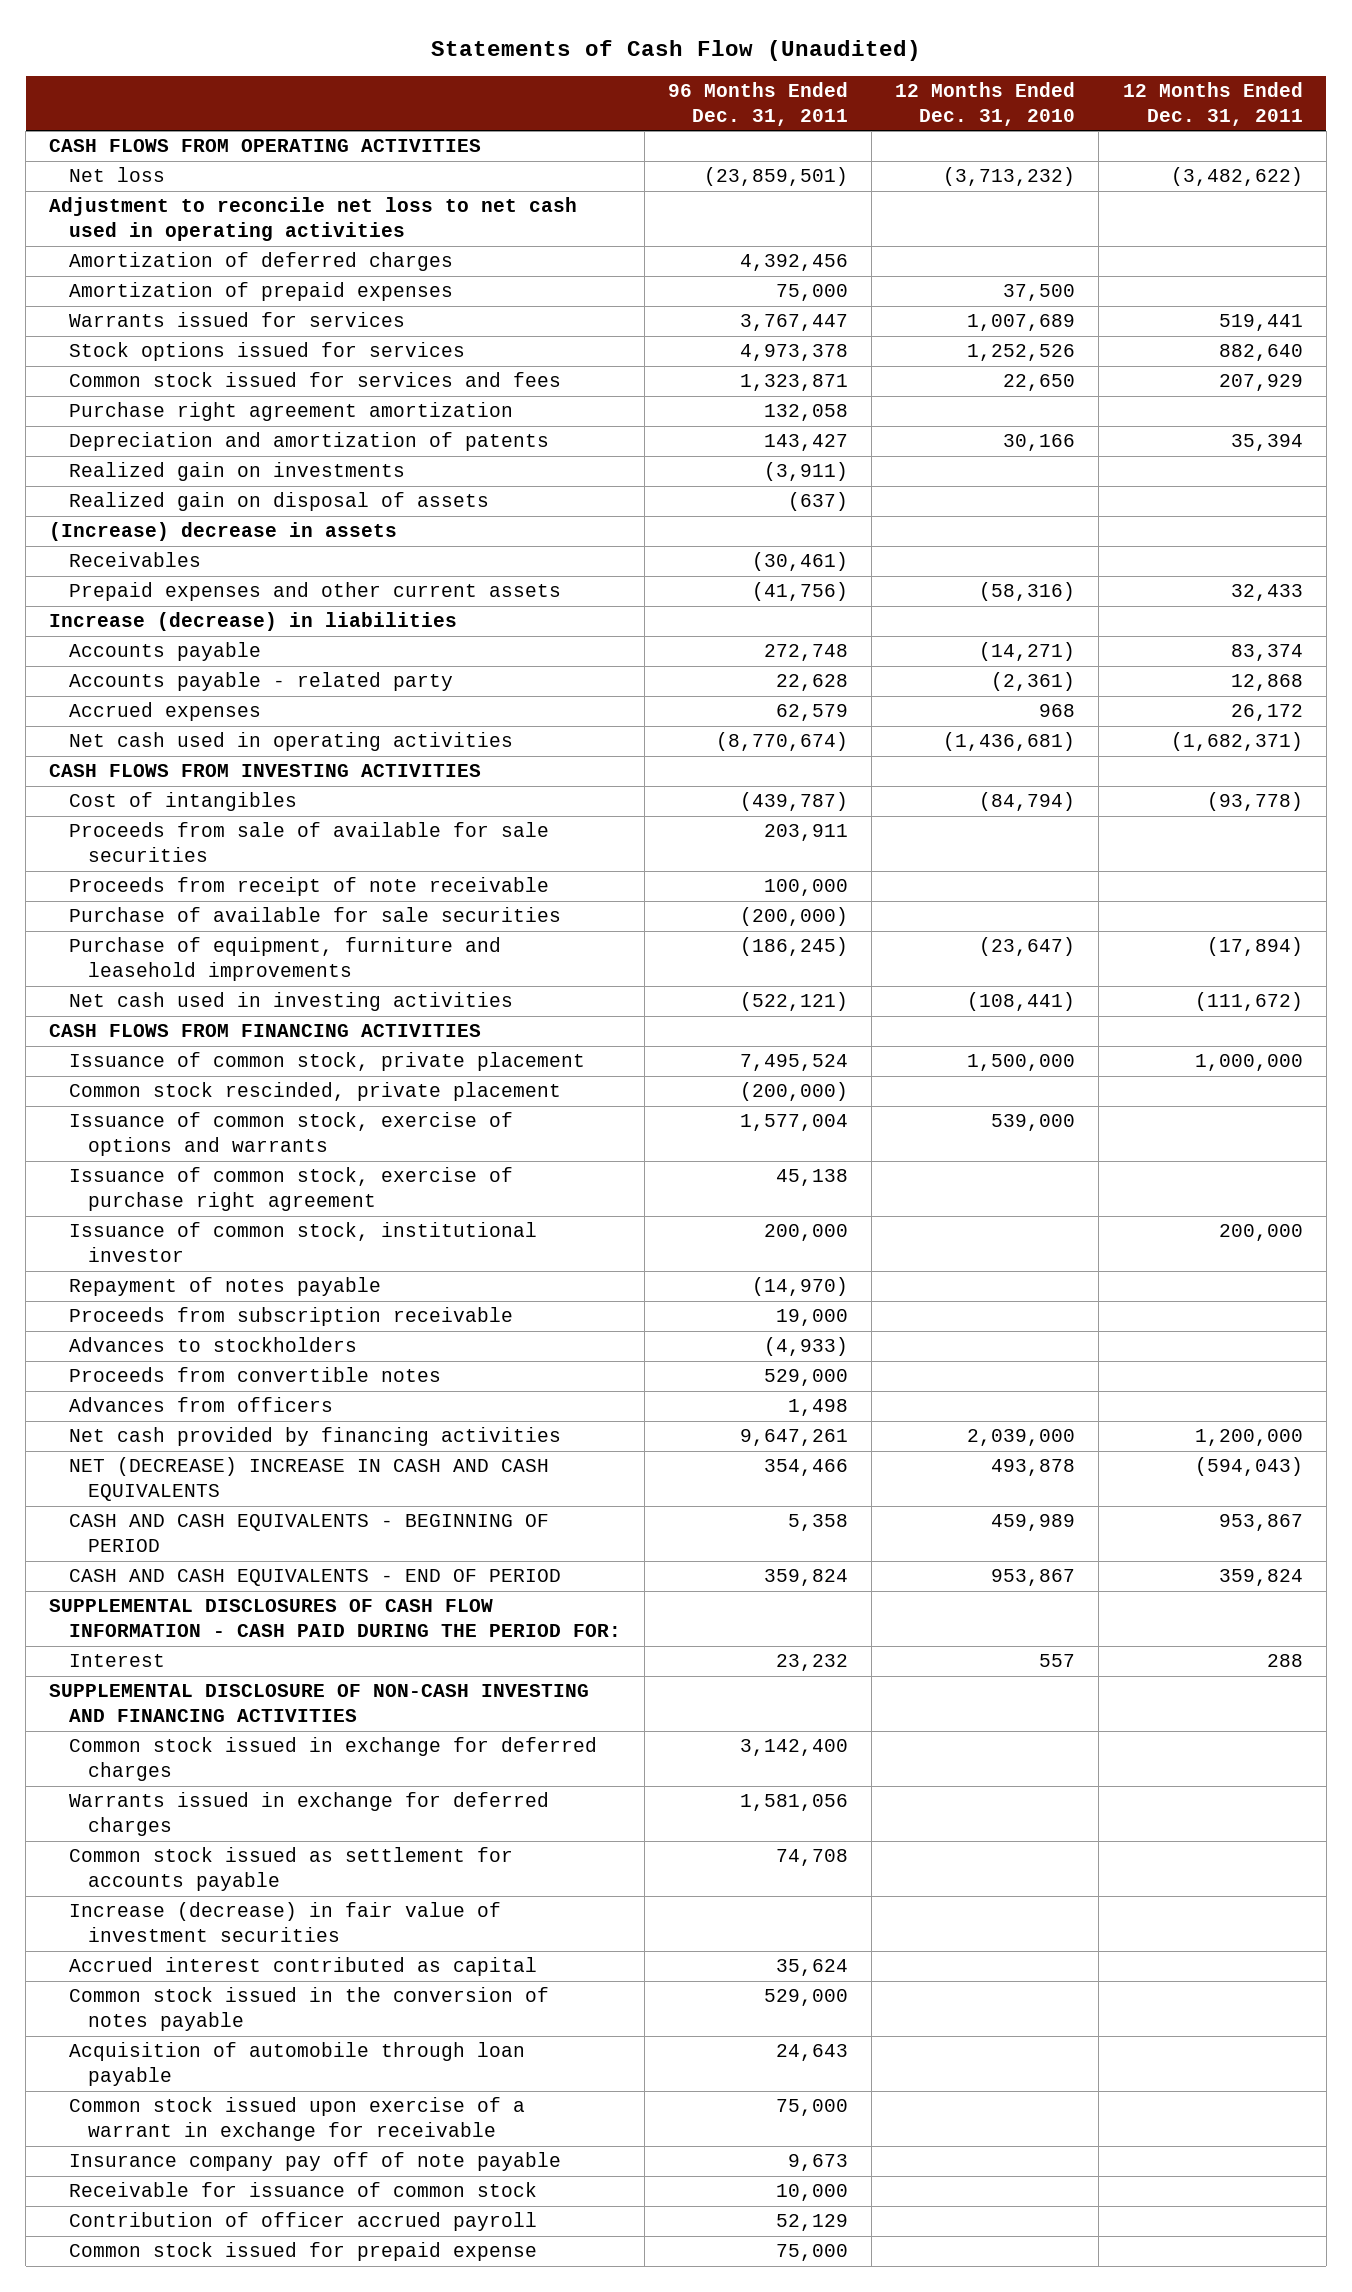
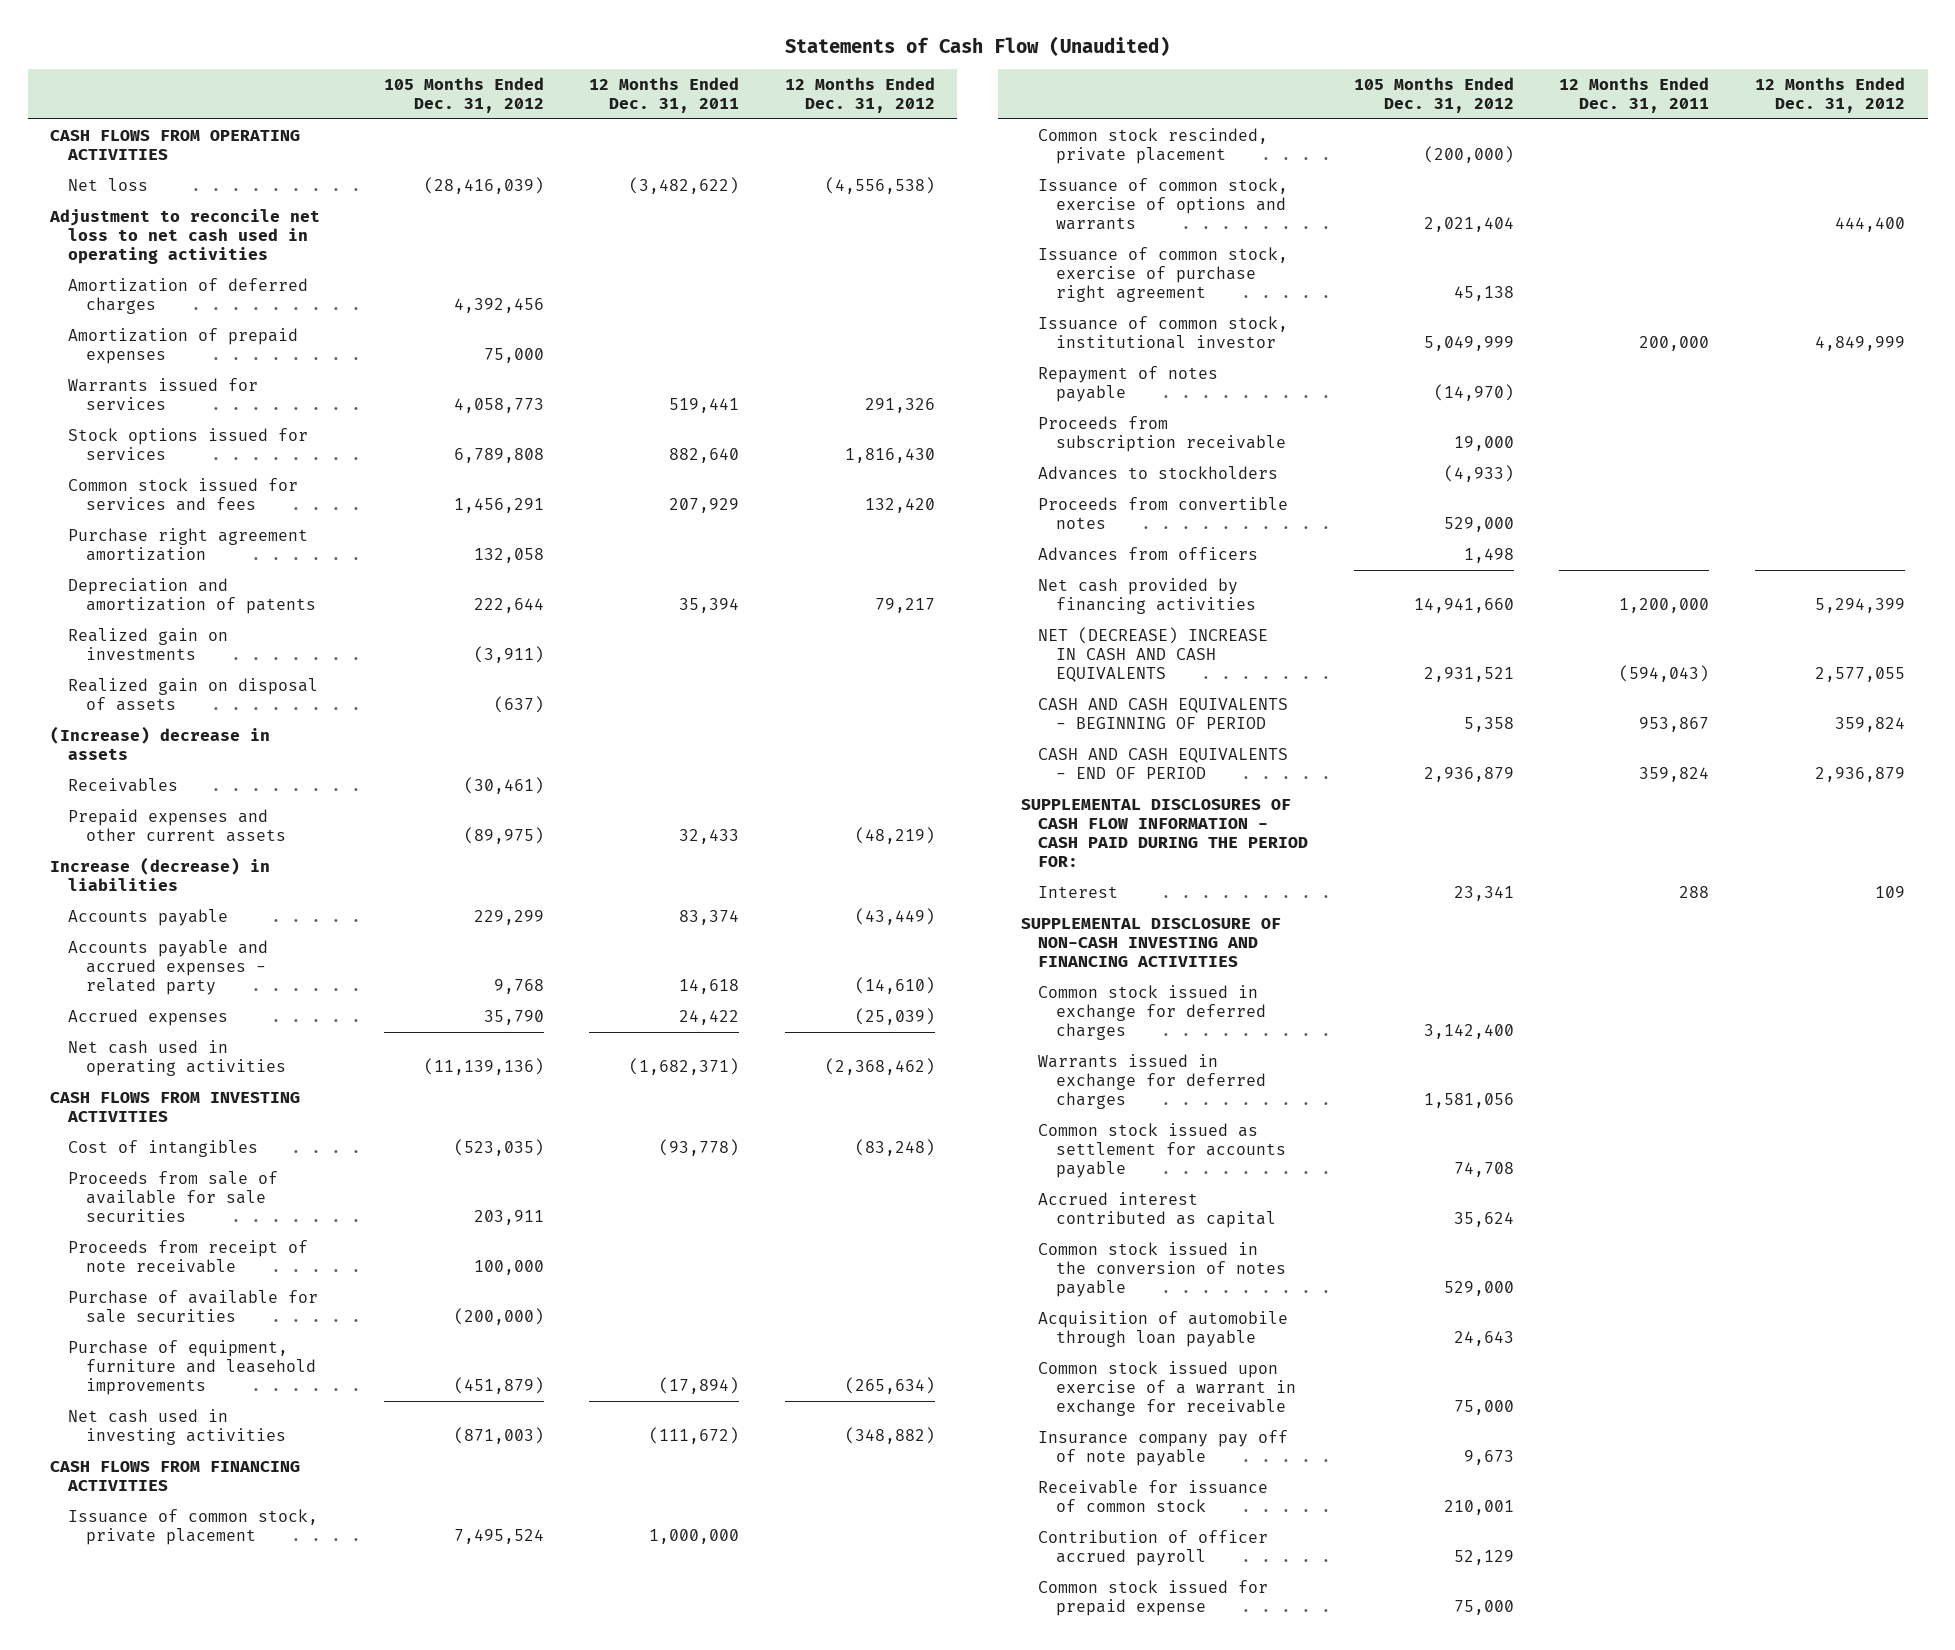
- | 96 Months Ended Dec. 31, 2011 | 12 Months Ended Dec. 31, 2010 | 12 Months Ended Dec. 31, 2011
+ | 105 Months Ended Dec. 31, 2012 | 12 Months Ended Dec. 31, 2011 | 12 Months Ended Dec. 31, 2012
- Accounts payable - related party | 22,628 | (2,361) | 12,868
- Accrued expenses | 62,579 | 968 | 26,172
+ Accounts payable and accrued expenses - related party | 9,768 | 14,618 | (14,610)
+ Accrued expenses | 35,790 | 24,422 | (25,039)
- Increase (decrease) in fair value of investment securities

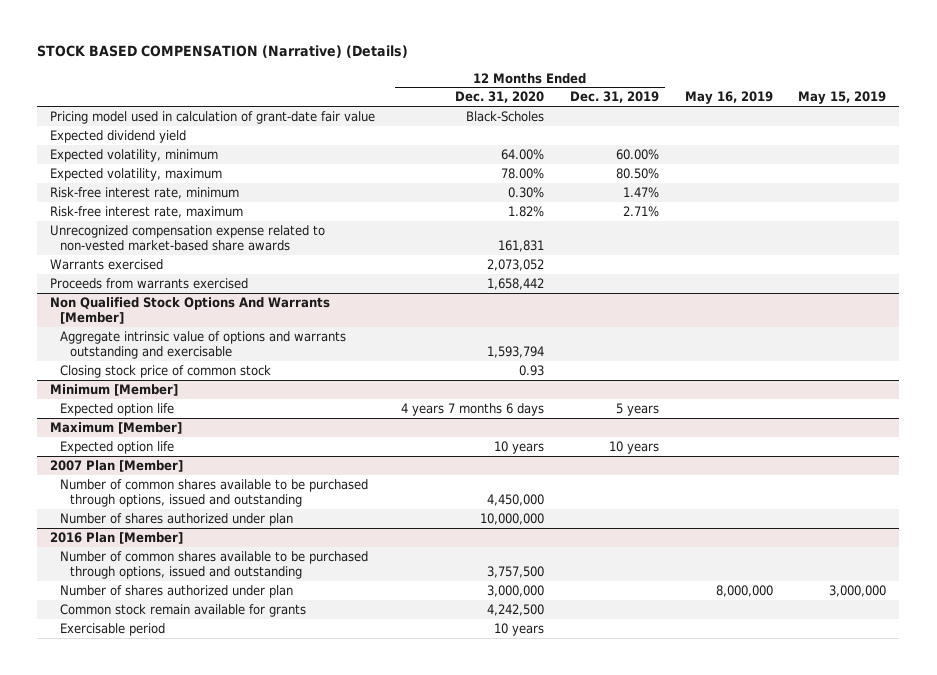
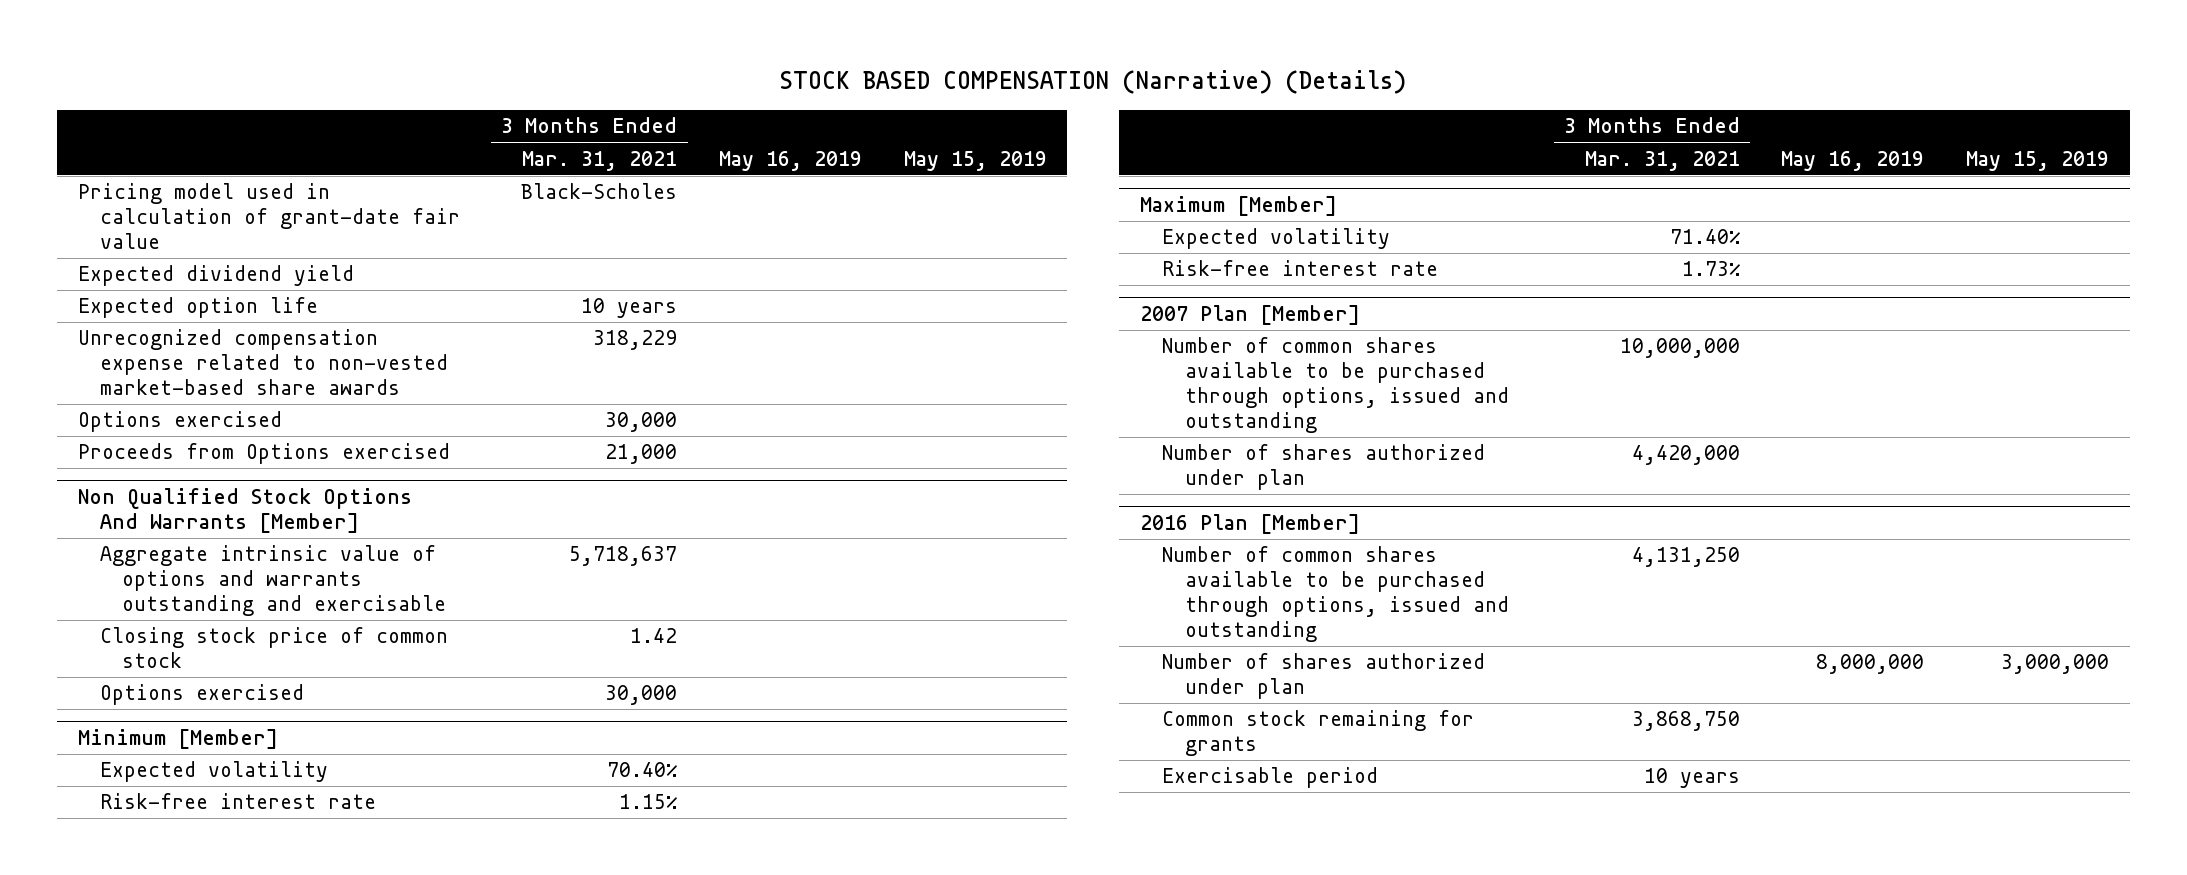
- | 12 Months Ended Dec. 31, 2020 | 12 Months Ended Dec. 31, 2019 | May 16, 2019 | May 15, 2019
+ | 3 Months Ended Mar. 31, 2021 | May 16, 2019 | May 15, 2019
- Expected volatility, minimum | 64.00% | 60.00% | |
- Expected volatility, maximum | 78.00% | 80.50% | |
- Risk-free interest rate, minimum | 0.30% | 1.47% | |
- Risk-free interest rate, maximum | 1.82% | 2.71% | |
+ Expected option life | 10 years | |
- Warrants exercised | 2,073,052 | | |
- Proceeds from warrants exercised | 1,658,442 | | |
+ Options exercised | 30,000 | |
+ Proceeds from Options exercised | 21,000 | |
@ Non Qualified Stock Options And Warrants [Member]
+ Options exercised | 30,000 | |
@ Minimum [Member]
- Expected option life | 4 years 7 months 6 days | 5 years | |
+ Expected volatility | 70.40% | |
+ Risk-free interest rate | 1.15% | |
@ Maximum [Member]
- Expected option life | 10 years | 10 years | |
+ Expected volatility | 71.40% | |
+ Risk-free interest rate | 1.73% | |
@ 2016 Plan [Member]
- Common stock remain available for grants | 4,242,500 | | |
+ Common stock remaining for grants | 3,868,750 | |

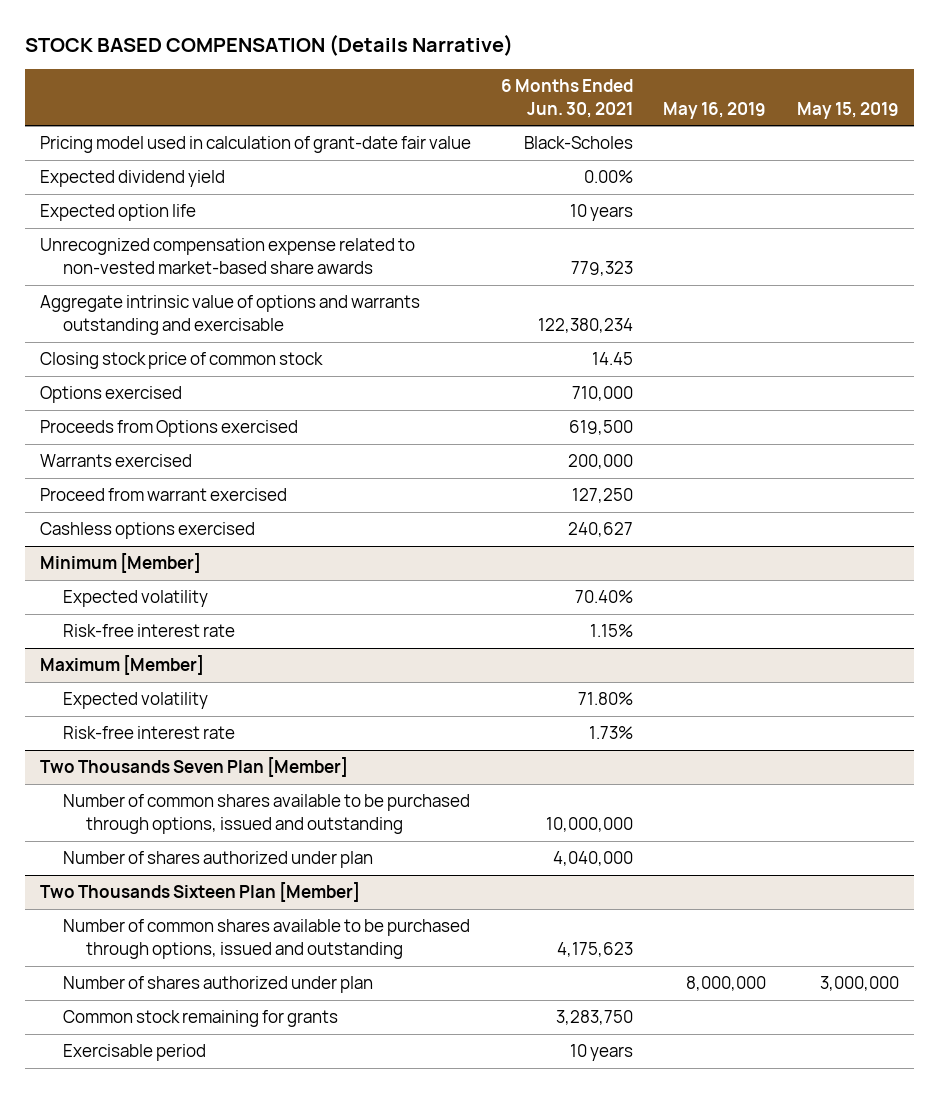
- STOCK BASED COMPENSATION (Narrative) (Details)
+ STOCK BASED COMPENSATION (Details Narrative)
- | 3 Months Ended Mar. 31, 2021 | May 16, 2019 | May 15, 2019
+ | 6 Months Ended Jun. 30, 2021 | May 16, 2019 | May 15, 2019
+ Aggregate intrinsic value of options and warrants outstanding and exercisable | 122,380,234 | |
+ Closing stock price of common stock | 14.45 | |
- Non Qualified Stock Options And Warrants [Member]
- Aggregate intrinsic value of options and warrants outstanding and exercisable | 5,718,637 | |
- Closing stock price of common stock | 1.42 | |
- Options exercised | 30,000 | |
+ Warrants exercised | 200,000 | |
+ Proceed from warrant exercised | 127,250 | |
+ Cashless options exercised | 240,627 | |
- 2007 Plan [Member]
+ Two Thousands Seven Plan [Member]
- 2016 Plan [Member]
+ Two Thousands Sixteen Plan [Member]

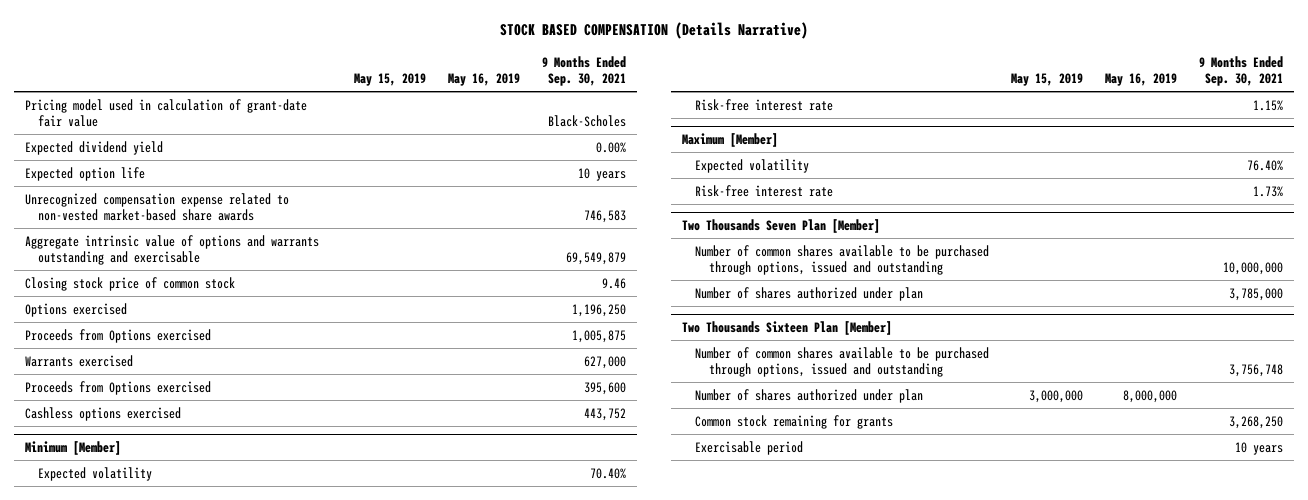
- | 6 Months Ended Jun. 30, 2021 | May 16, 2019 | May 15, 2019
+ | May 15, 2019 | May 16, 2019 | 9 Months Ended Sep. 30, 2021
- Proceed from warrant exercised | 127,250 | |
+ Proceeds from Options exercised | | | 395,600

